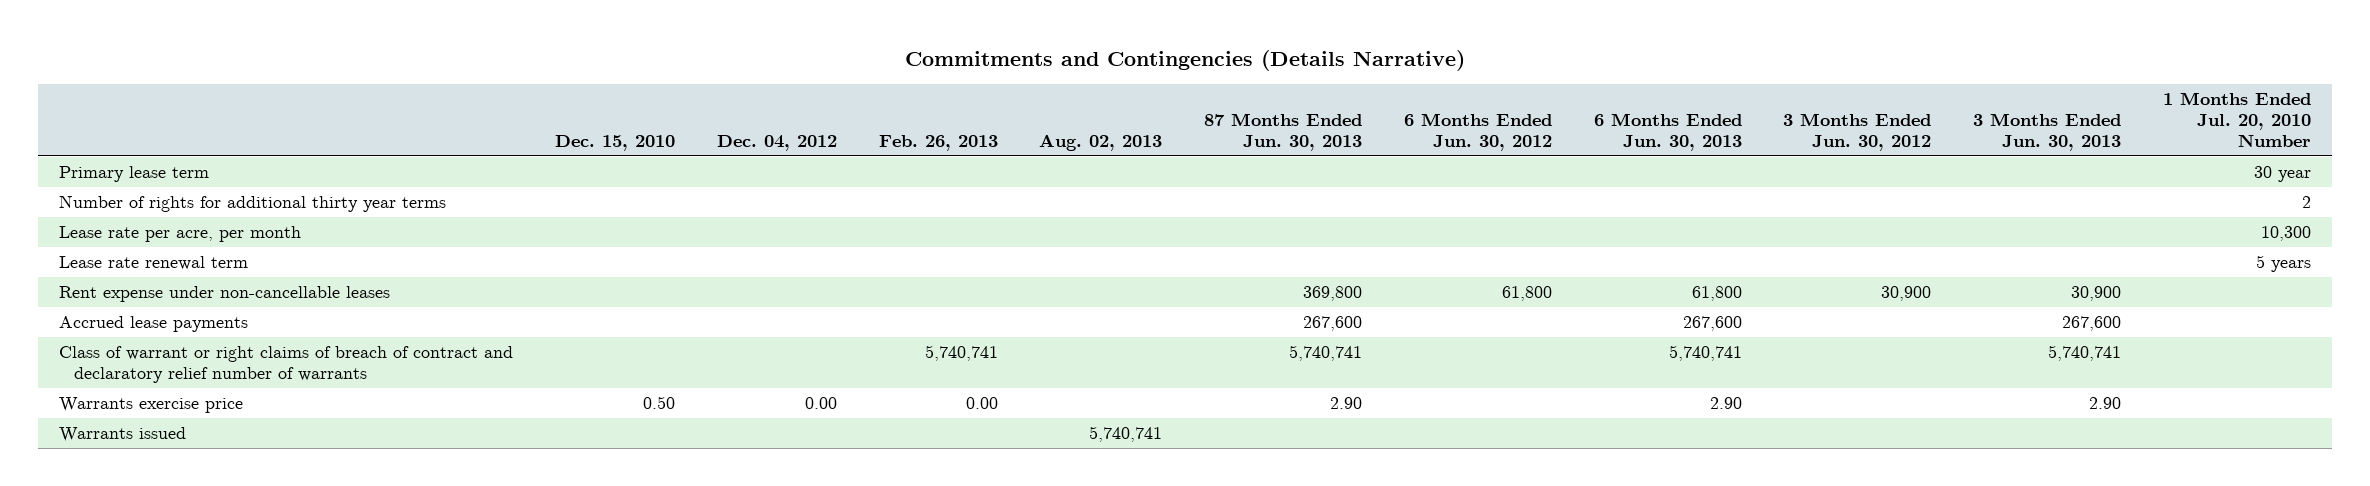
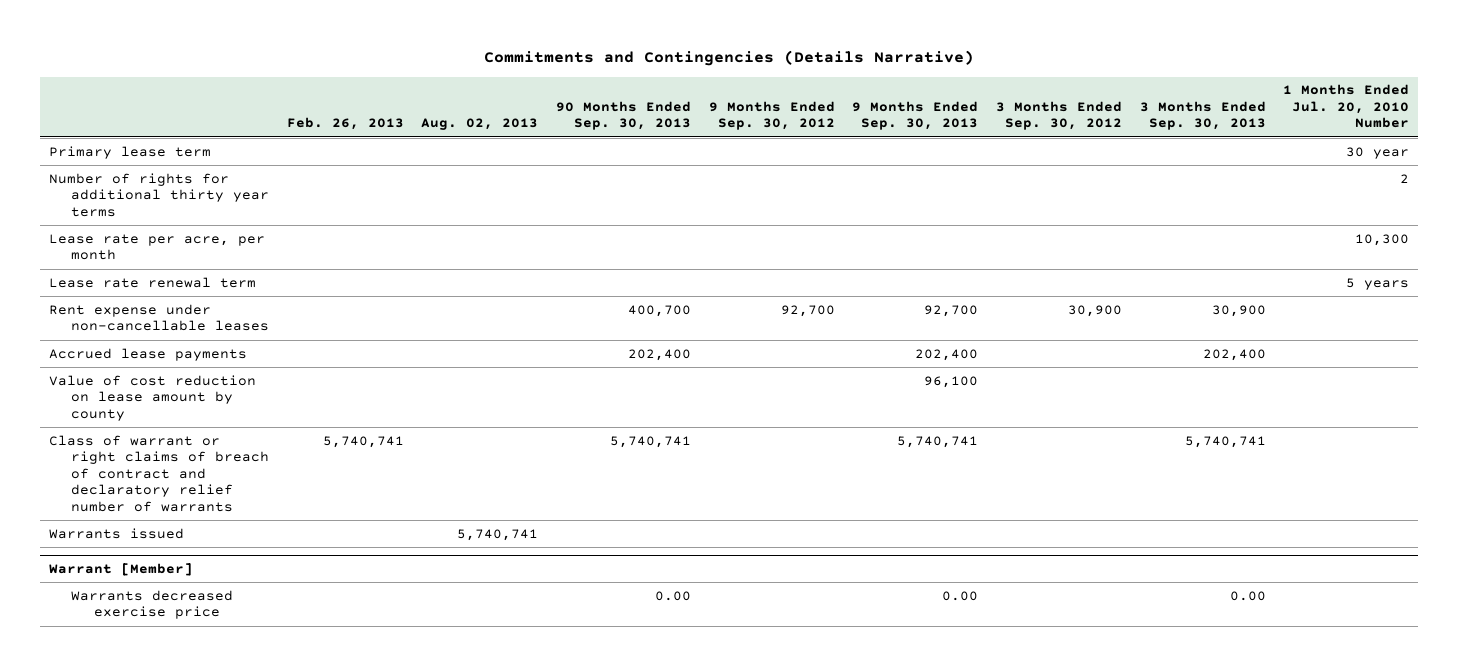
- | Dec. 15, 2010 | Dec. 04, 2012 | Feb. 26, 2013 | Aug. 02, 2013 | 87 Months Ended Jun. 30, 2013 | 6 Months Ended Jun. 30, 2012 | 6 Months Ended Jun. 30, 2013 | 3 Months Ended Jun. 30, 2012 | 3 Months Ended Jun. 30, 2013 | 1 Months Ended Jul. 20, 2010 Number
+ | Feb. 26, 2013 | Aug. 02, 2013 | 90 Months Ended Sep. 30, 2013 | 9 Months Ended Sep. 30, 2012 | 9 Months Ended Sep. 30, 2013 | 3 Months Ended Sep. 30, 2012 | 3 Months Ended Sep. 30, 2013 | 1 Months Ended Jul. 20, 2010 Number
+ Value of cost reduction on lease amount by county | | | | | 96,100 | | |
- Warrants exercise price | 0.50 | 0.00 | 0.00 | | 2.90 | | 2.90 | | 2.90 |
+ Warrant [Member]
+ Warrants decreased exercise price | | | 0.00 | | 0.00 | | 0.00 |

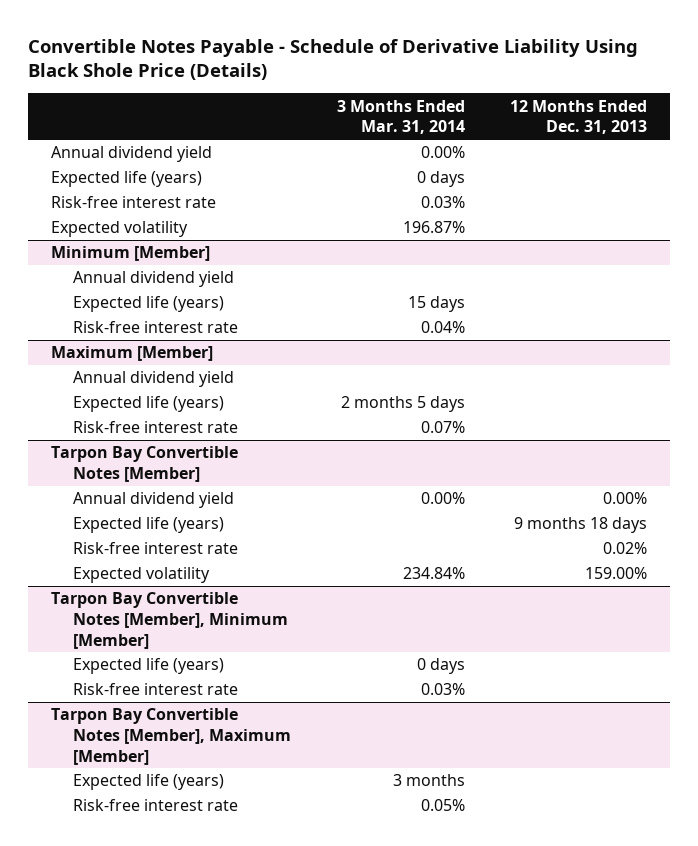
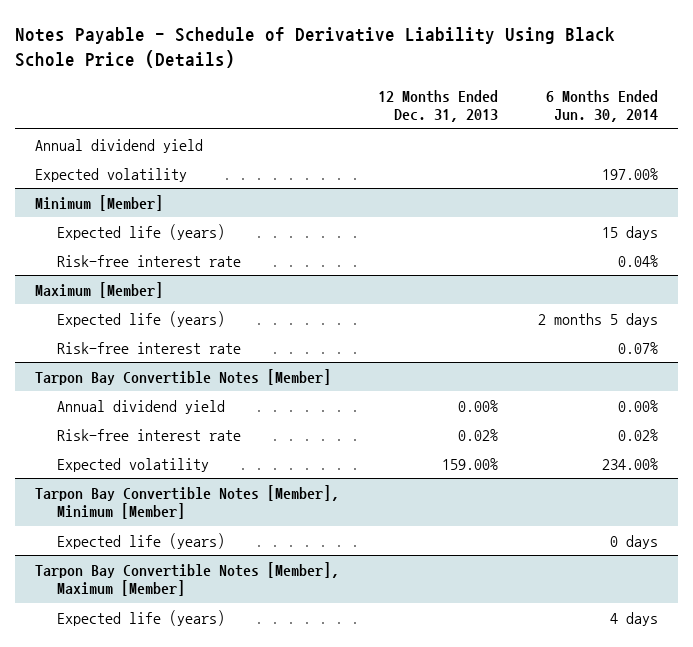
- Convertible Notes Payable - Schedule of Derivative Liability Using Black Shole Price (Details)
+ Notes Payable - Schedule of Derivative Liability Using Black Schole Price (Details)
- | 3 Months Ended Mar. 31, 2014 | 12 Months Ended Dec. 31, 2013
+ | 12 Months Ended Dec. 31, 2013 | 6 Months Ended Jun. 30, 2014
- Expected life (years) | 0 days |
- Risk-free interest rate | 0.03% |
@ Minimum [Member]
- Annual dividend yield
@ Maximum [Member]
- Annual dividend yield
@ Tarpon Bay Convertible Notes [Member]
- Expected life (years) | | 9 months 18 days
@ Tarpon Bay Convertible Notes [Member], Minimum [Member]
- Risk-free interest rate | 0.03% |
@ Tarpon Bay Convertible Notes [Member], Maximum [Member]
- Risk-free interest rate | 0.05% |

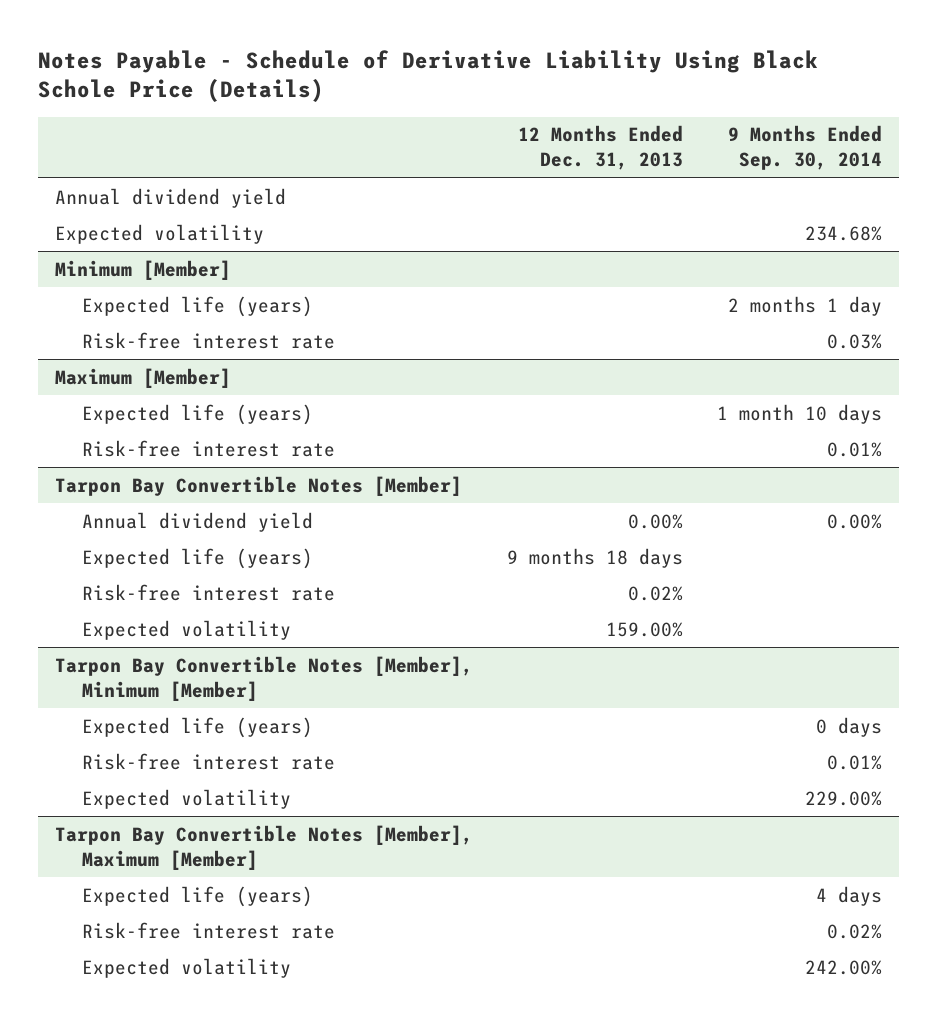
- | 12 Months Ended Dec. 31, 2013 | 6 Months Ended Jun. 30, 2014
+ | 12 Months Ended Dec. 31, 2013 | 9 Months Ended Sep. 30, 2014
@ Tarpon Bay Convertible Notes [Member]
+ Expected life (years) | 9 months 18 days |
@ Tarpon Bay Convertible Notes [Member], Minimum [Member]
+ Risk-free interest rate | | 0.01%
+ Expected volatility | | 229.00%
@ Tarpon Bay Convertible Notes [Member], Maximum [Member]
+ Risk-free interest rate | | 0.02%
+ Expected volatility | | 242.00%

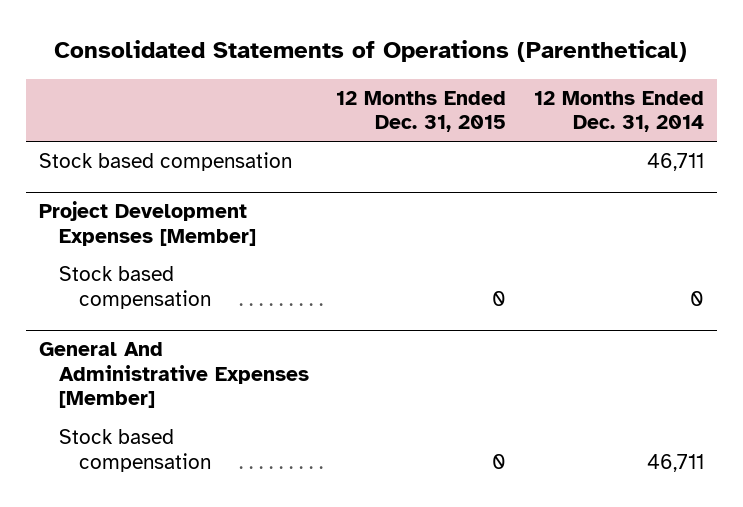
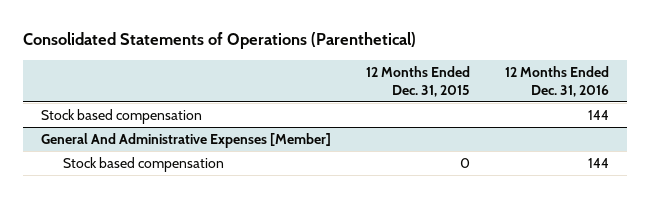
- | 12 Months Ended Dec. 31, 2015 | 12 Months Ended Dec. 31, 2014
+ | 12 Months Ended Dec. 31, 2015 | 12 Months Ended Dec. 31, 2016
- Project Development Expenses [Member]
- Stock based compensation | 0 | 0

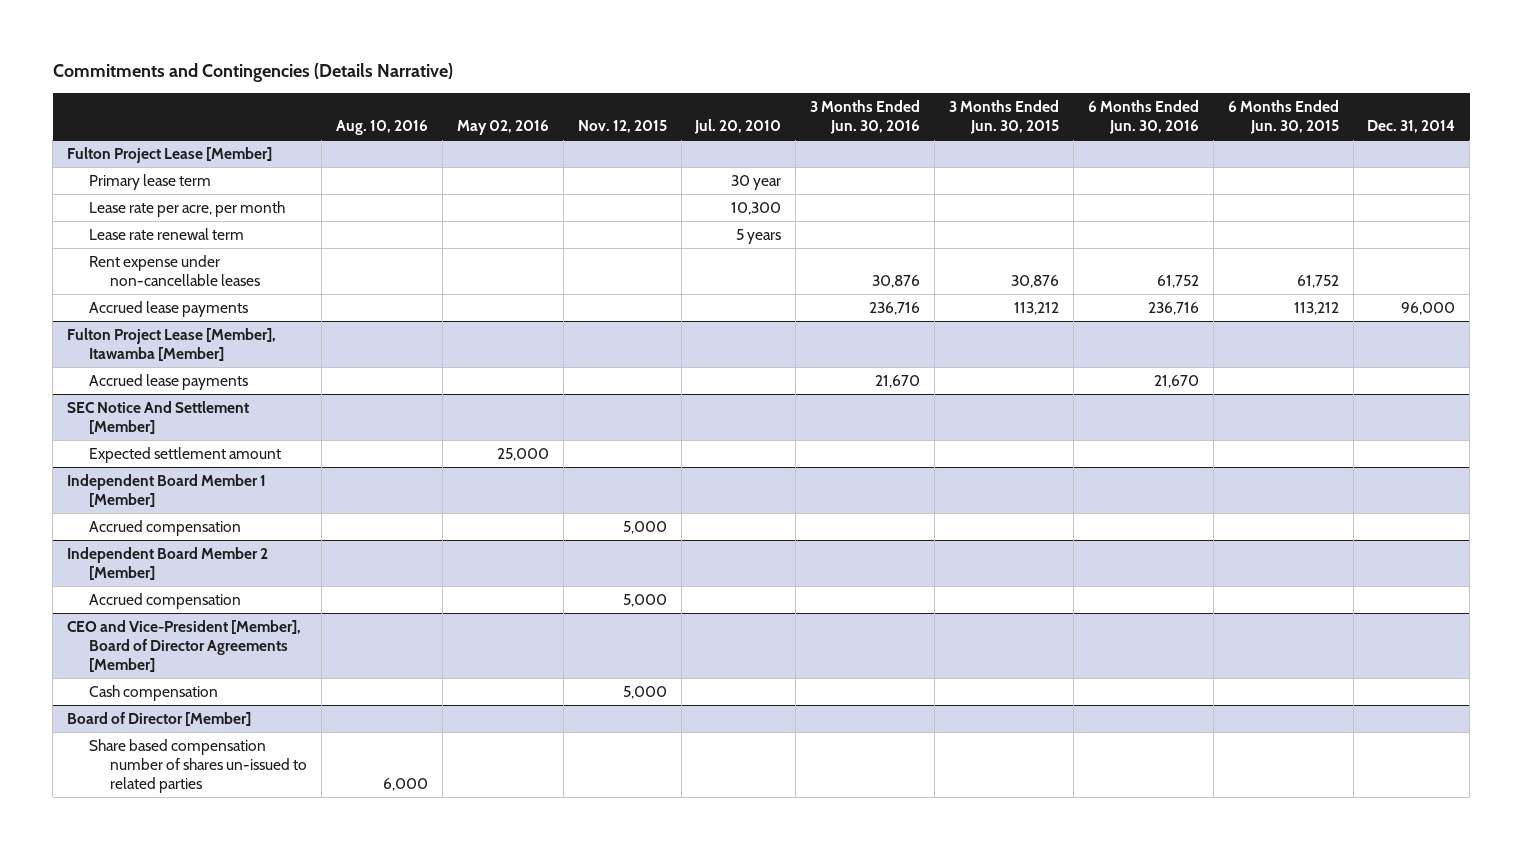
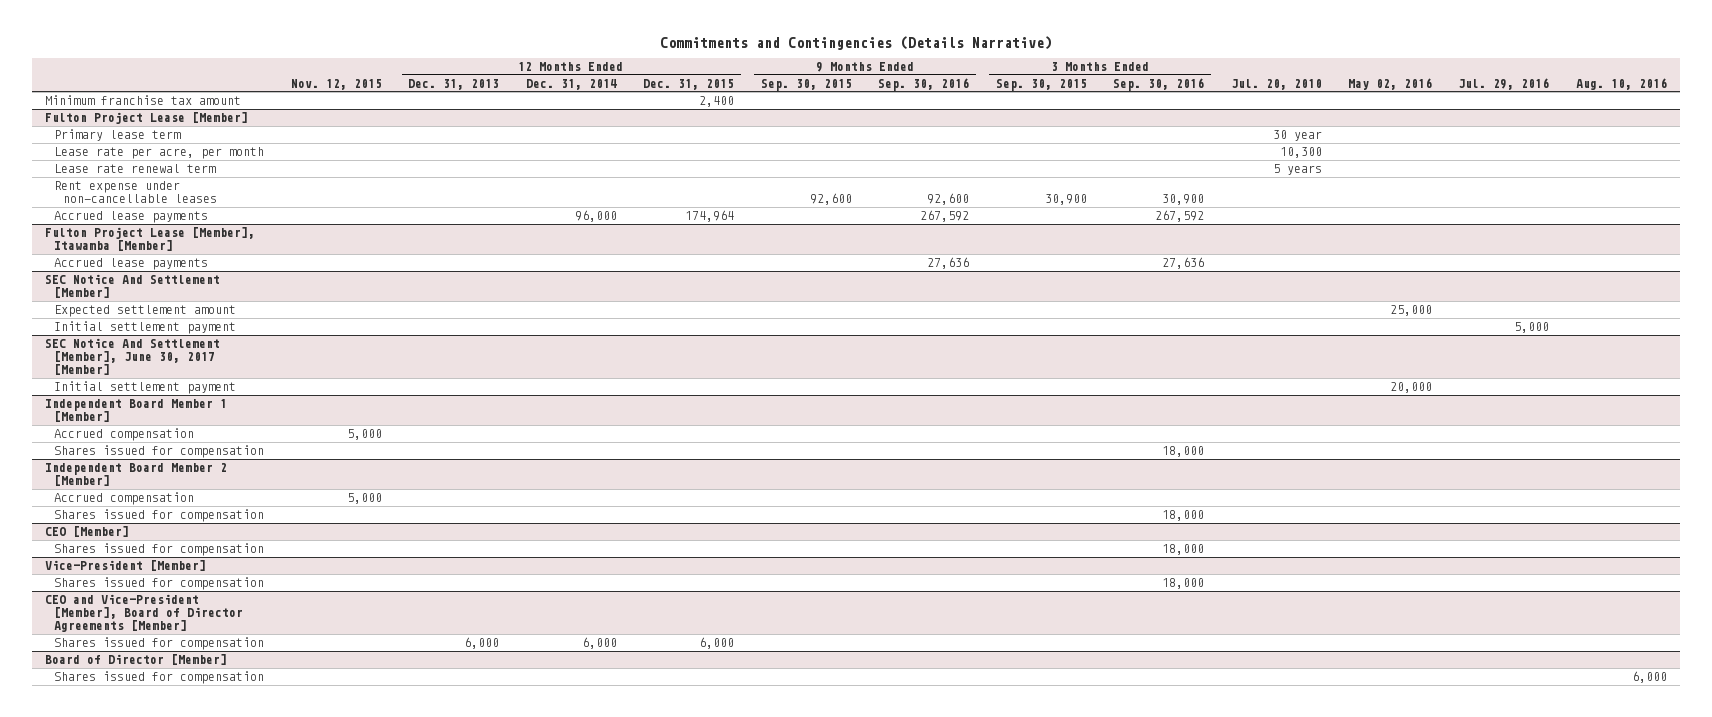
- | Aug. 10, 2016 | May 02, 2016 | Nov. 12, 2015 | Jul. 20, 2010 | 3 Months Ended Jun. 30, 2016 | 3 Months Ended Jun. 30, 2015 | 6 Months Ended Jun. 30, 2016 | 6 Months Ended Jun. 30, 2015 | Dec. 31, 2014
+ | Nov. 12, 2015 | 12 Months Ended Dec. 31, 2013 | 12 Months Ended Dec. 31, 2014 | 12 Months Ended Dec. 31, 2015 | 9 Months Ended Sep. 30, 2015 | 9 Months Ended Sep. 30, 2016 | 3 Months Ended Sep. 30, 2015 | 3 Months Ended Sep. 30, 2016 | Jul. 20, 2010 | May 02, 2016 | Jul. 29, 2016 | Aug. 10, 2016
+ Minimum franchise tax amount | | | | 2,400 | | | | | | | |
@ SEC Notice And Settlement [Member]
+ Initial settlement payment | | | | | | | | | | | 5,000 |
+ SEC Notice And Settlement [Member], June 30, 2017 [Member]
+ Initial settlement payment | | | | | | | | | | 20,000 | |
@ Independent Board Member 1 [Member]
+ Shares issued for compensation | | | | | | | | 18,000 | | | |
@ Independent Board Member 2 [Member]
+ Shares issued for compensation | | | | | | | | 18,000 | | | |
+ CEO [Member]
+ Shares issued for compensation | | | | | | | | 18,000 | | | |
+ Vice-President [Member]
+ Shares issued for compensation | | | | | | | | 18,000 | | | |
@ CEO and Vice-President [Member], Board of Director Agreements [Member]
- Cash compensation | | | 5,000 | | | | | |
+ Shares issued for compensation | | 6,000 | 6,000 | 6,000 | | | | | | | |
@ Board of Director [Member]
- Share based compensation number of shares un-issued to related parties | 6,000 | | | | | | | |
+ Shares issued for compensation | | | | | | | | | | | | 6,000

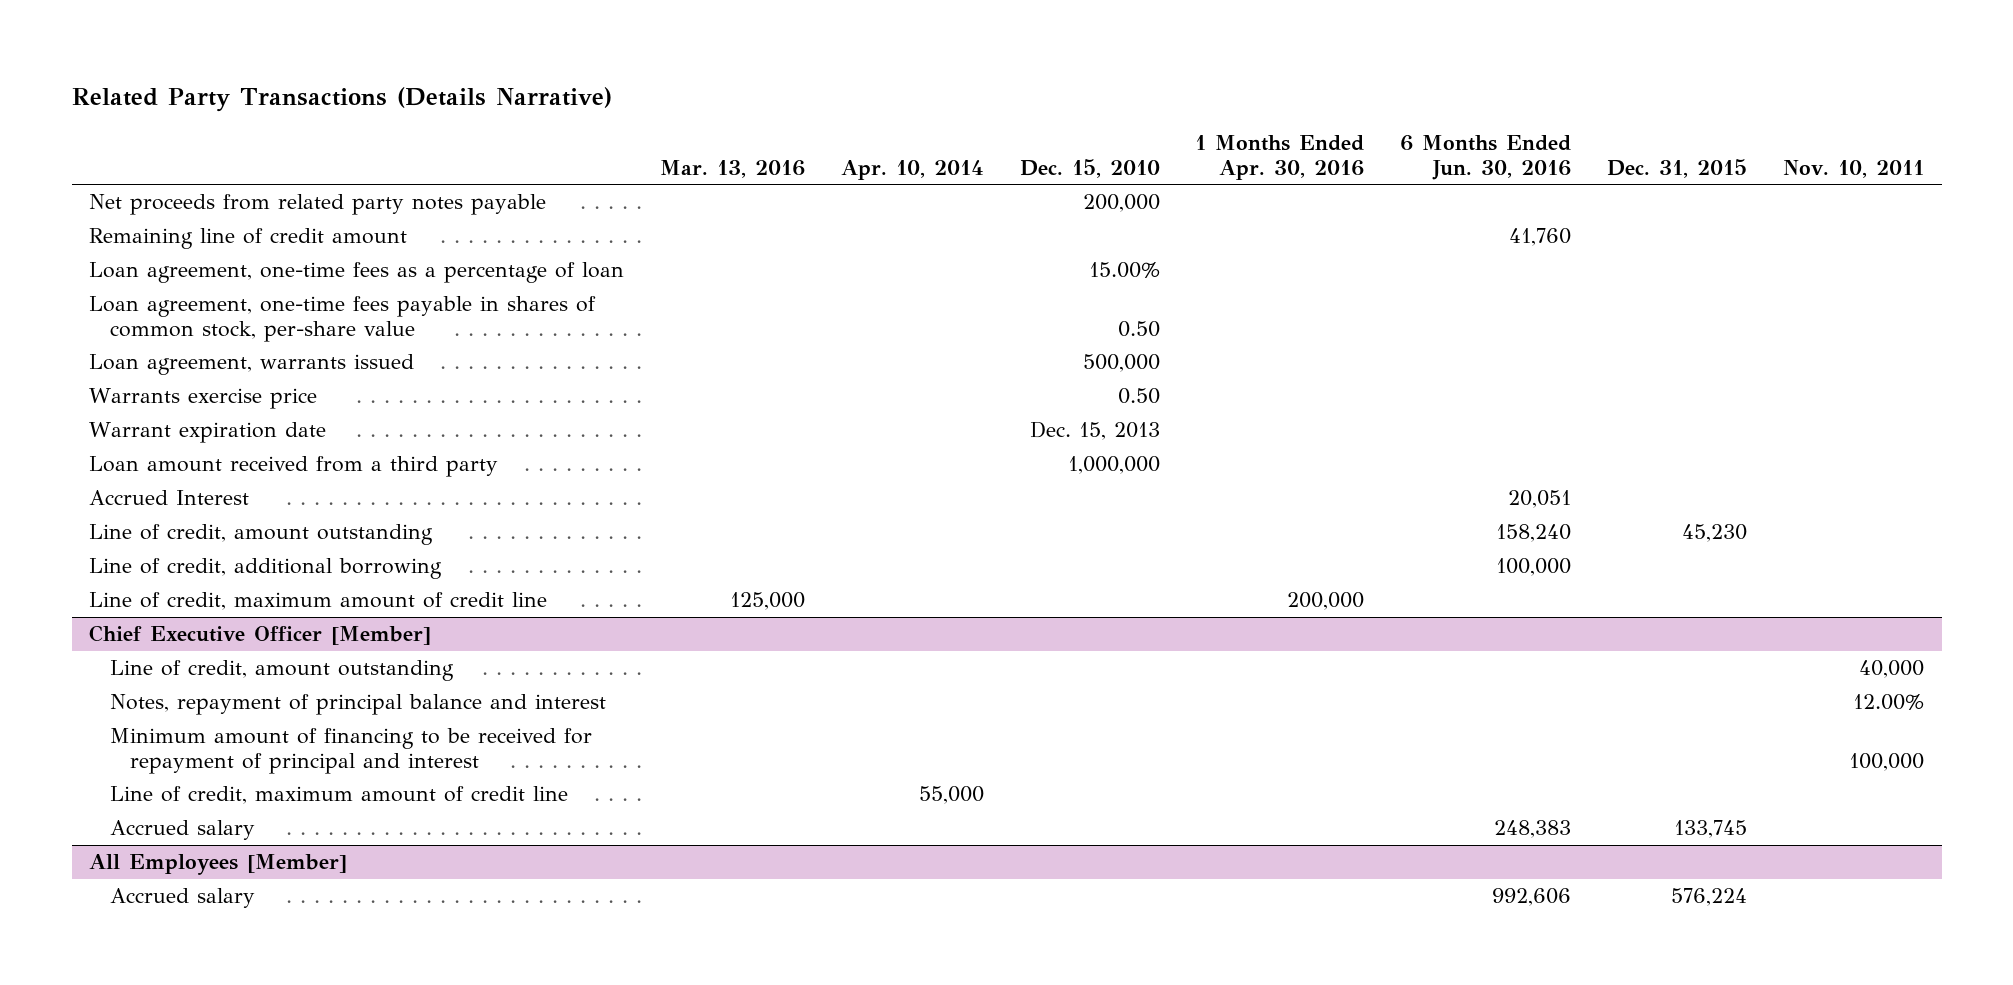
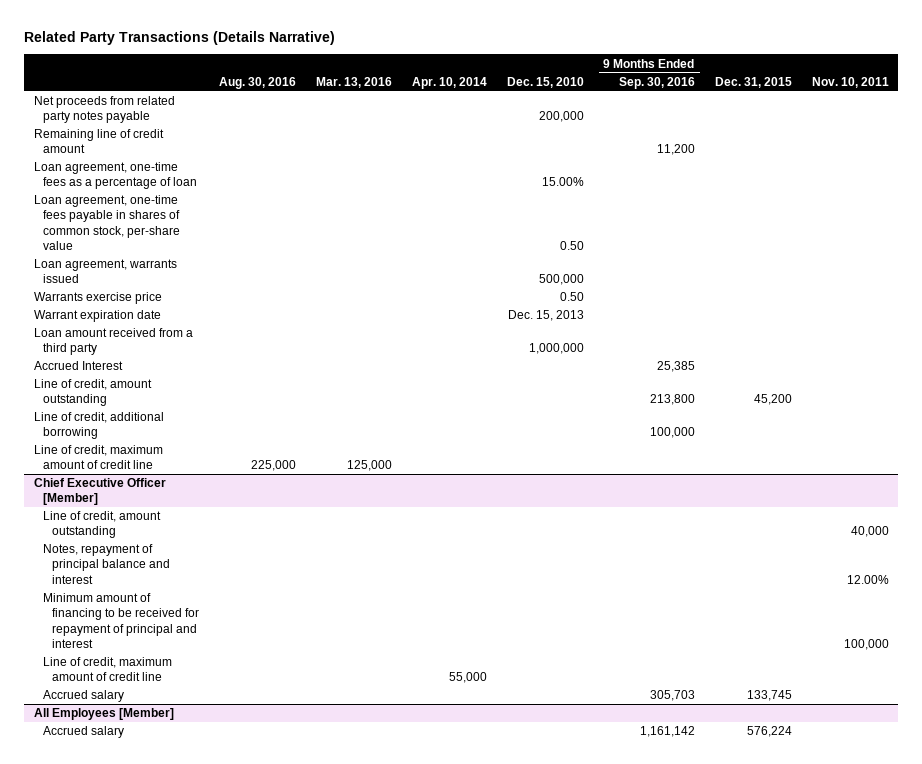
- | Mar. 13, 2016 | Apr. 10, 2014 | Dec. 15, 2010 | 1 Months Ended Apr. 30, 2016 | 6 Months Ended Jun. 30, 2016 | Dec. 31, 2015 | Nov. 10, 2011
+ | Aug. 30, 2016 | Mar. 13, 2016 | Apr. 10, 2014 | Dec. 15, 2010 | 9 Months Ended Sep. 30, 2016 | Dec. 31, 2015 | Nov. 10, 2011
- Line of credit, amount outstanding | | | | | 158,240 | 45,230 |
+ Line of credit, amount outstanding | | | | | 213,800 | 45,200 |

